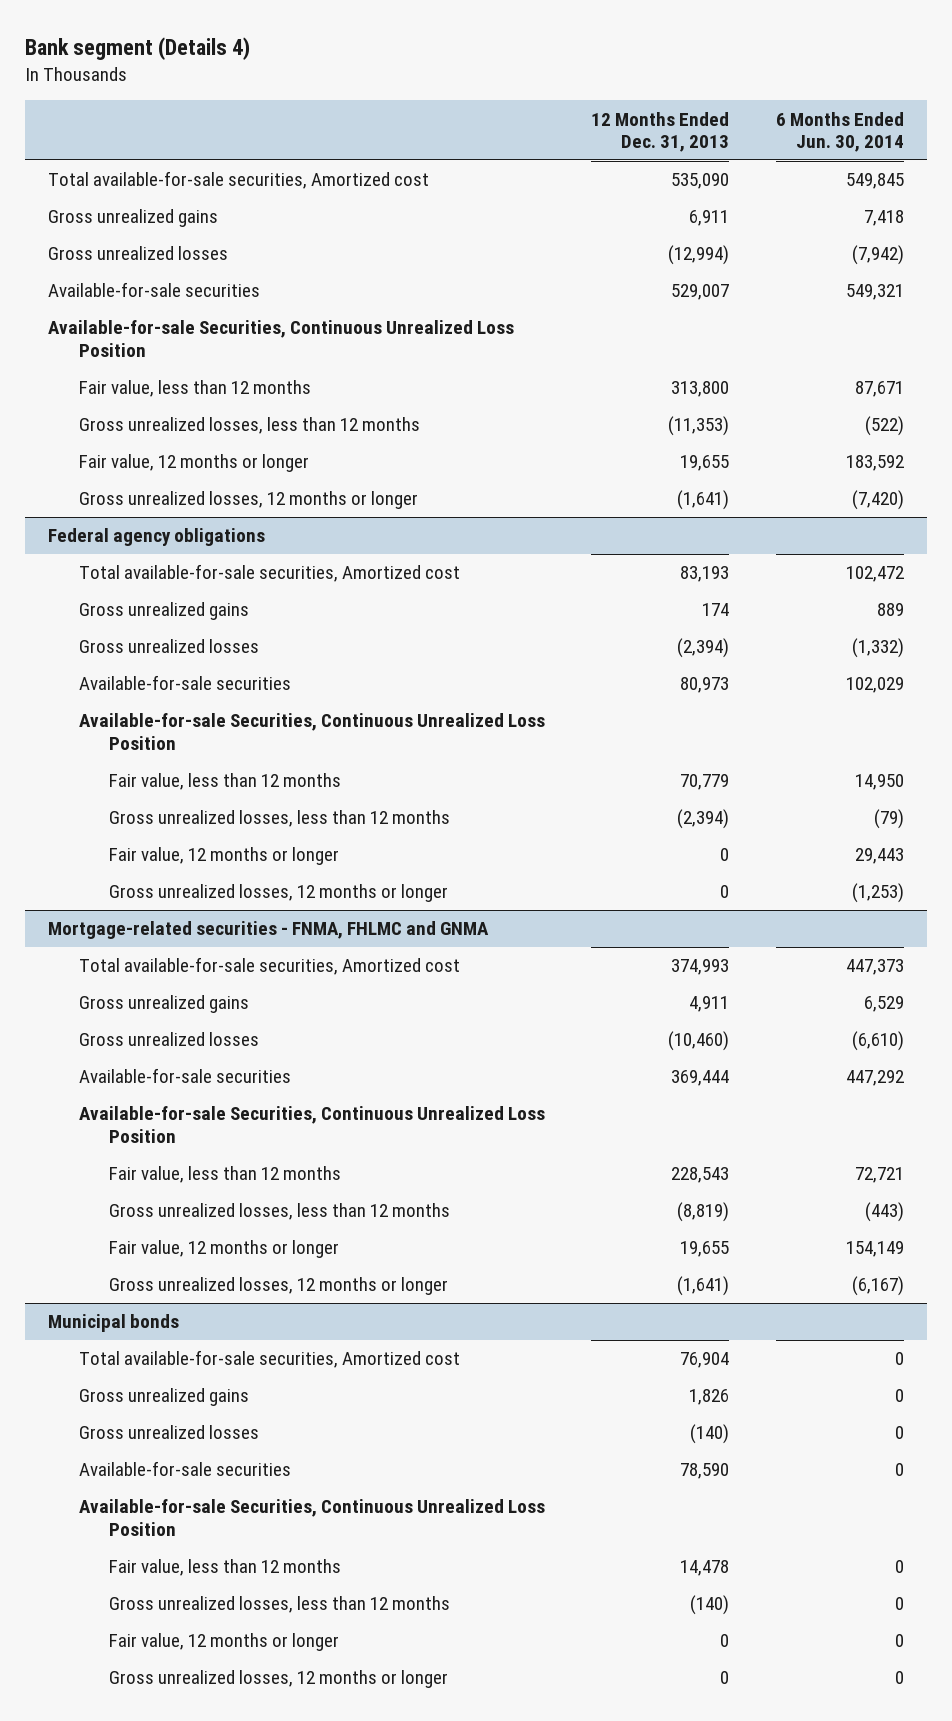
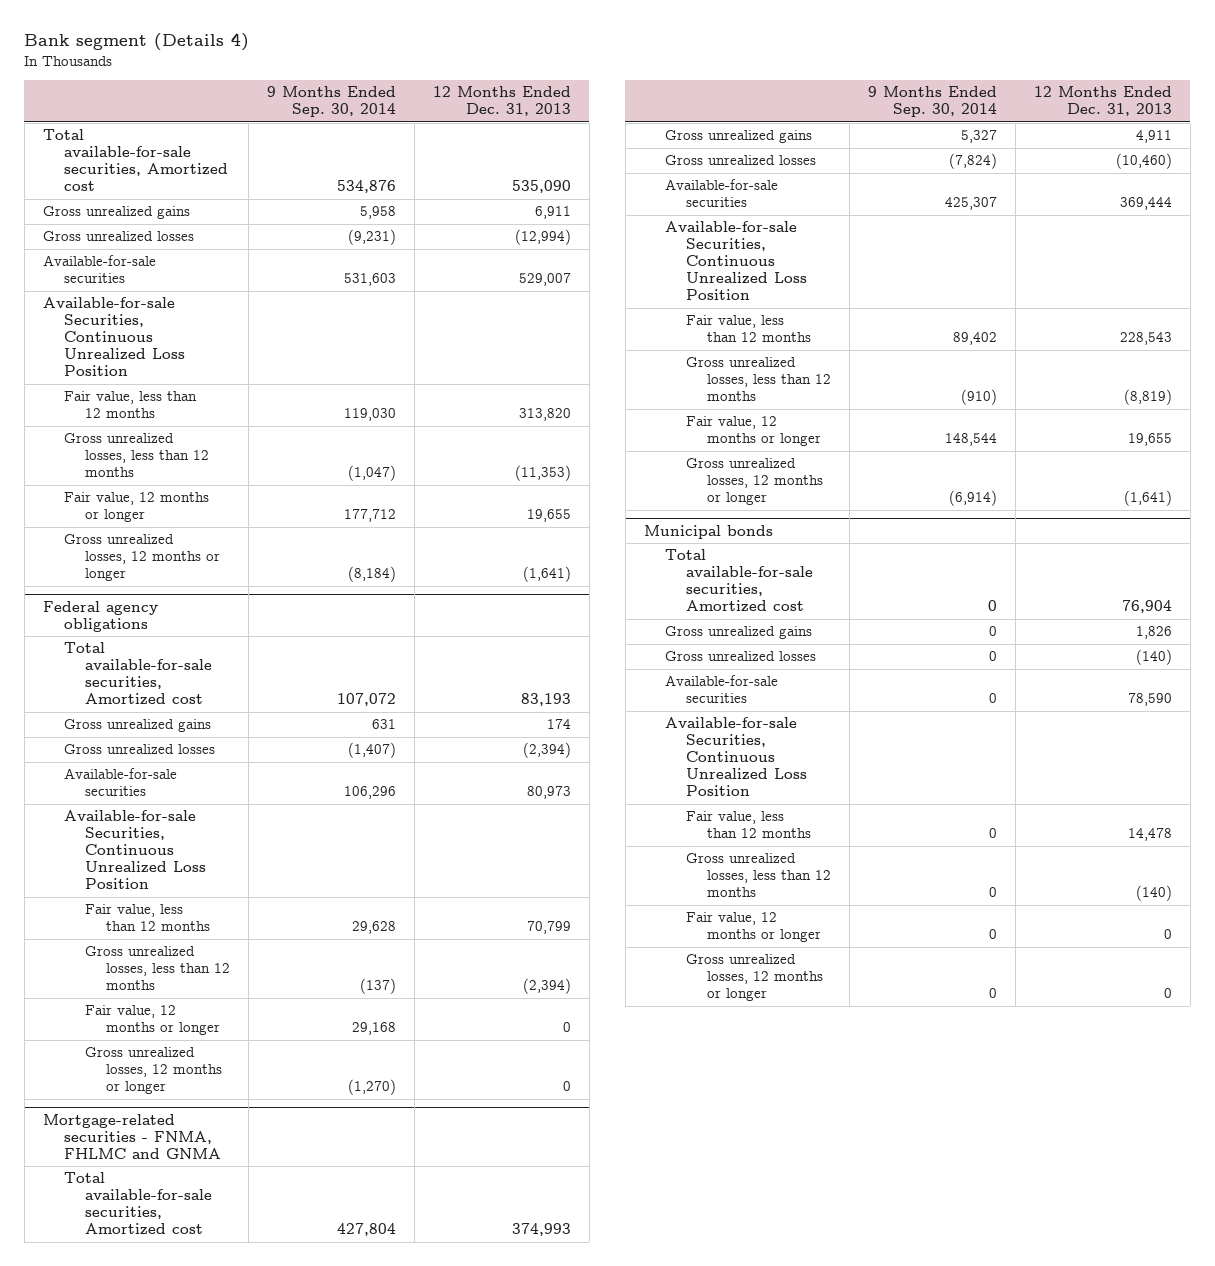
- | 12 Months Ended Dec. 31, 2013 | 6 Months Ended Jun. 30, 2014
+ | 9 Months Ended Sep. 30, 2014 | 12 Months Ended Dec. 31, 2013
- Fair value, less than 12 months | 313,800 | 87,671
+ Fair value, less than 12 months | 119,030 | 313,820
@ Federal agency obligations
- Fair value, less than 12 months | 70,779 | 14,950
+ Fair value, less than 12 months | 29,628 | 70,799

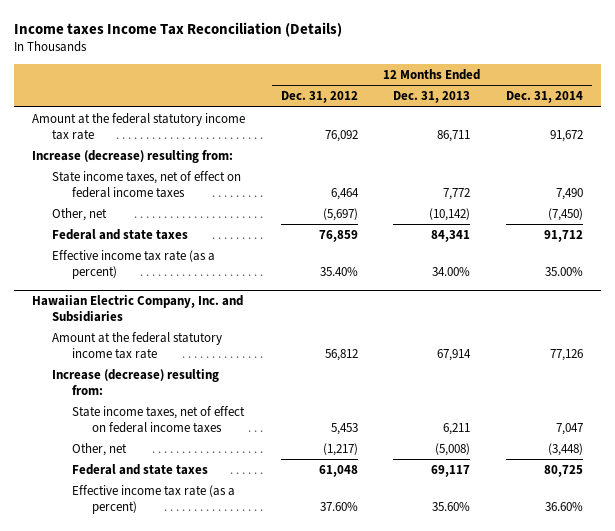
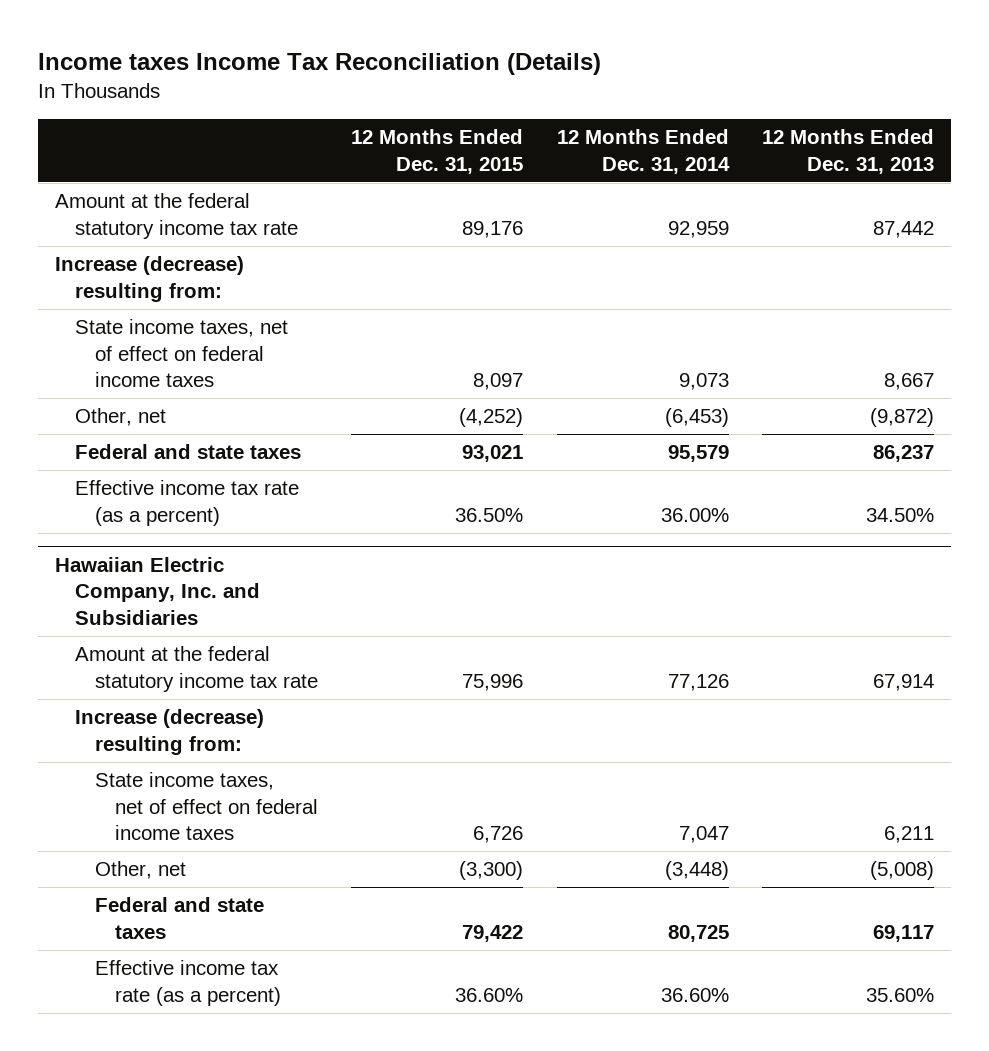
- | 12 Months Ended Dec. 31, 2012 | 12 Months Ended Dec. 31, 2013 | 12 Months Ended Dec. 31, 2014
+ | 12 Months Ended Dec. 31, 2015 | 12 Months Ended Dec. 31, 2014 | 12 Months Ended Dec. 31, 2013
- Amount at the federal statutory income tax rate | 76,092 | 86,711 | 91,672
+ Amount at the federal statutory income tax rate | 89,176 | 92,959 | 87,442
- State income taxes, net of effect on federal income taxes | 6,464 | 7,772 | 7,490
- Other, net | (5,697) | (10,142) | (7,450)
- Federal and state taxes | 76,859 | 84,341 | 91,712
- Effective income tax rate (as a percent) | 35.40% | 34.00% | 35.00%
+ State income taxes, net of effect on federal income taxes | 8,097 | 9,073 | 8,667
+ Other, net | (4,252) | (6,453) | (9,872)
+ Federal and state taxes | 93,021 | 95,579 | 86,237
+ Effective income tax rate (as a percent) | 36.50% | 36.00% | 34.50%

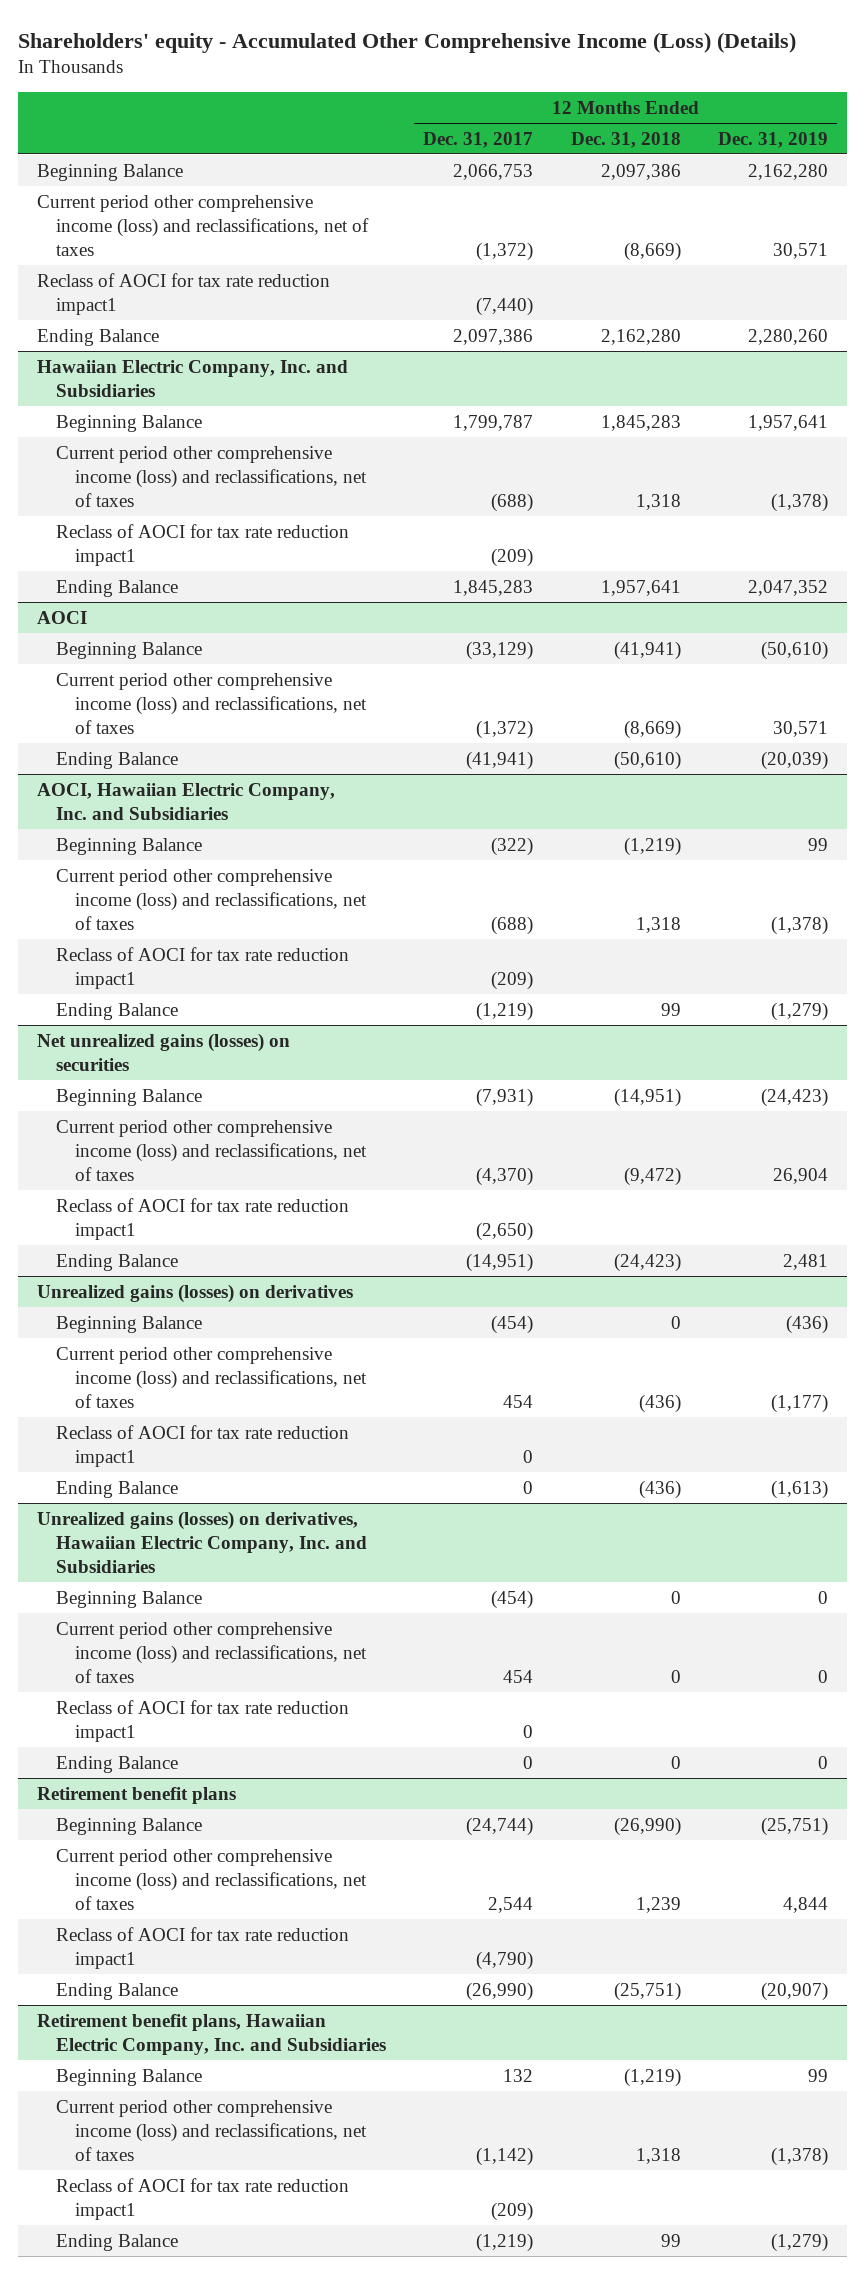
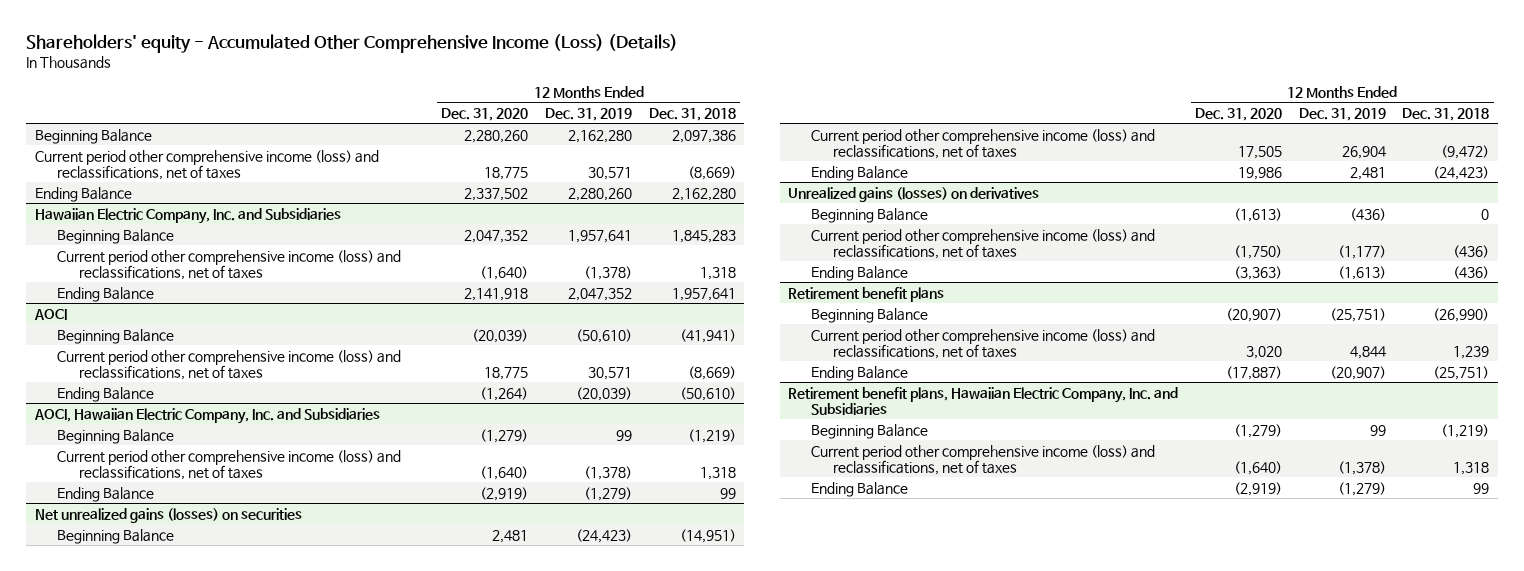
- | 12 Months Ended Dec. 31, 2017 | 12 Months Ended Dec. 31, 2018 | 12 Months Ended Dec. 31, 2019
+ | 12 Months Ended Dec. 31, 2020 | 12 Months Ended Dec. 31, 2019 | 12 Months Ended Dec. 31, 2018
- Reclass of AOCI for tax rate reduction impact1 | (7,440) | |
@ Hawaiian Electric Company, Inc. and Subsidiaries
- Reclass of AOCI for tax rate reduction impact1 | (209) | |
@ AOCI, Hawaiian Electric Company, Inc. and Subsidiaries
- Reclass of AOCI for tax rate reduction impact1 | (209) | |
@ Net unrealized gains (losses) on securities
- Reclass of AOCI for tax rate reduction impact1 | (2,650) | |
@ Unrealized gains (losses) on derivatives
- Reclass of AOCI for tax rate reduction impact1 | 0 | |
- Unrealized gains (losses) on derivatives, Hawaiian Electric Company, Inc. and Subsidiaries
- Beginning Balance | (454) | 0 | 0
- Current period other comprehensive income (loss) and reclassifications, net of taxes | 454 | 0 | 0
- Reclass of AOCI for tax rate reduction impact1 | 0 | |
- Ending Balance | 0 | 0 | 0
@ Retirement benefit plans
- Reclass of AOCI for tax rate reduction impact1 | (4,790) | |
@ Retirement benefit plans, Hawaiian Electric Company, Inc. and Subsidiaries
- Reclass of AOCI for tax rate reduction impact1 | (209) | |

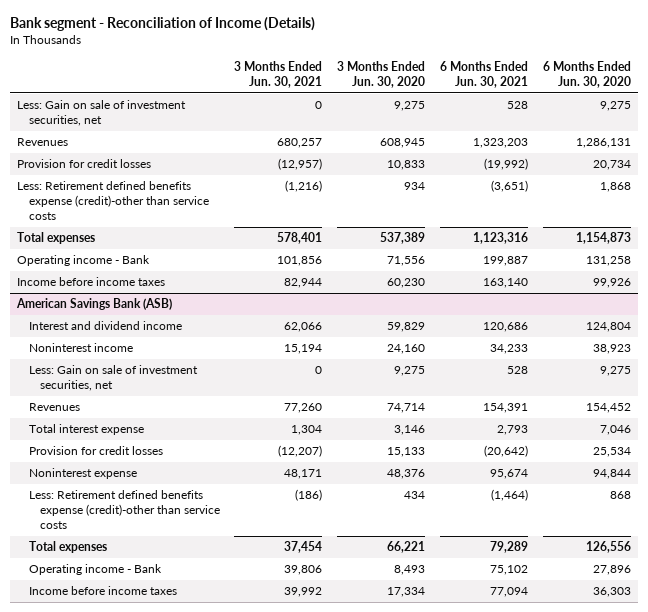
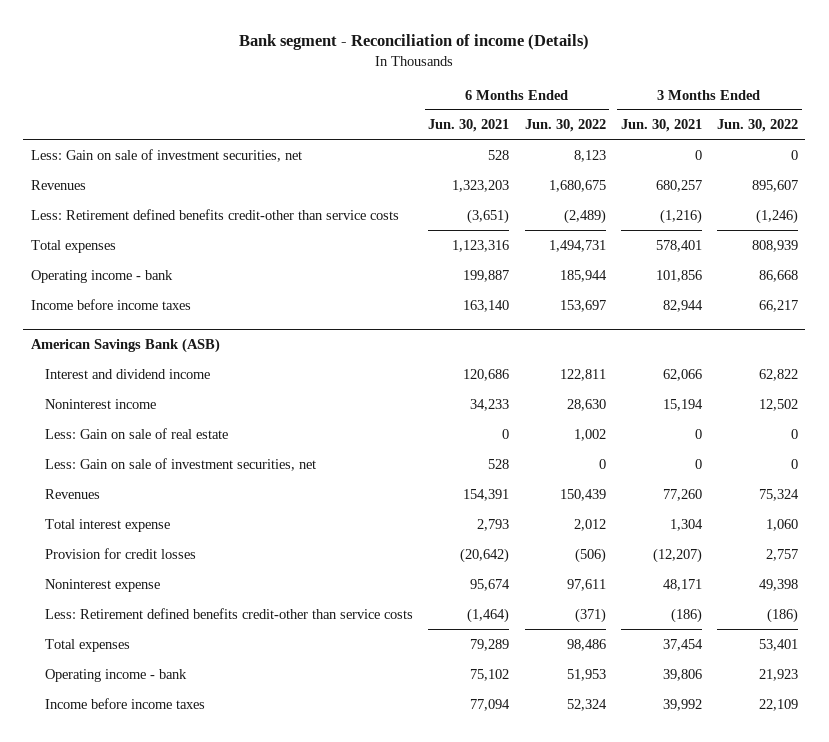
- Bank segment - Reconciliation of Income (Details)
+ Bank segment - Reconciliation of income (Details)
- | 3 Months Ended Jun. 30, 2021 | 3 Months Ended Jun. 30, 2020 | 6 Months Ended Jun. 30, 2021 | 6 Months Ended Jun. 30, 2020
+ | 6 Months Ended Jun. 30, 2021 | 6 Months Ended Jun. 30, 2022 | 3 Months Ended Jun. 30, 2021 | 3 Months Ended Jun. 30, 2022
- Provision for credit losses | (12,957) | 10,833 | (19,992) | 20,734
- Less: Retirement defined benefits expense (credit)-other than service costs | (1,216) | 934 | (3,651) | 1,868
+ Less: Retirement defined benefits credit-other than service costs | (3,651) | (2,489) | (1,216) | (1,246)
- Operating income - Bank | 101,856 | 71,556 | 199,887 | 131,258
+ Operating income - bank | 199,887 | 185,944 | 101,856 | 86,668
@ American Savings Bank (ASB)
+ Less: Gain on sale of real estate | 0 | 1,002 | 0 | 0
- Less: Retirement defined benefits expense (credit)-other than service costs | (186) | 434 | (1,464) | 868
+ Less: Retirement defined benefits credit-other than service costs | (1,464) | (371) | (186) | (186)
- Operating income - Bank | 39,806 | 8,493 | 75,102 | 27,896
+ Operating income - bank | 75,102 | 51,953 | 39,806 | 21,923

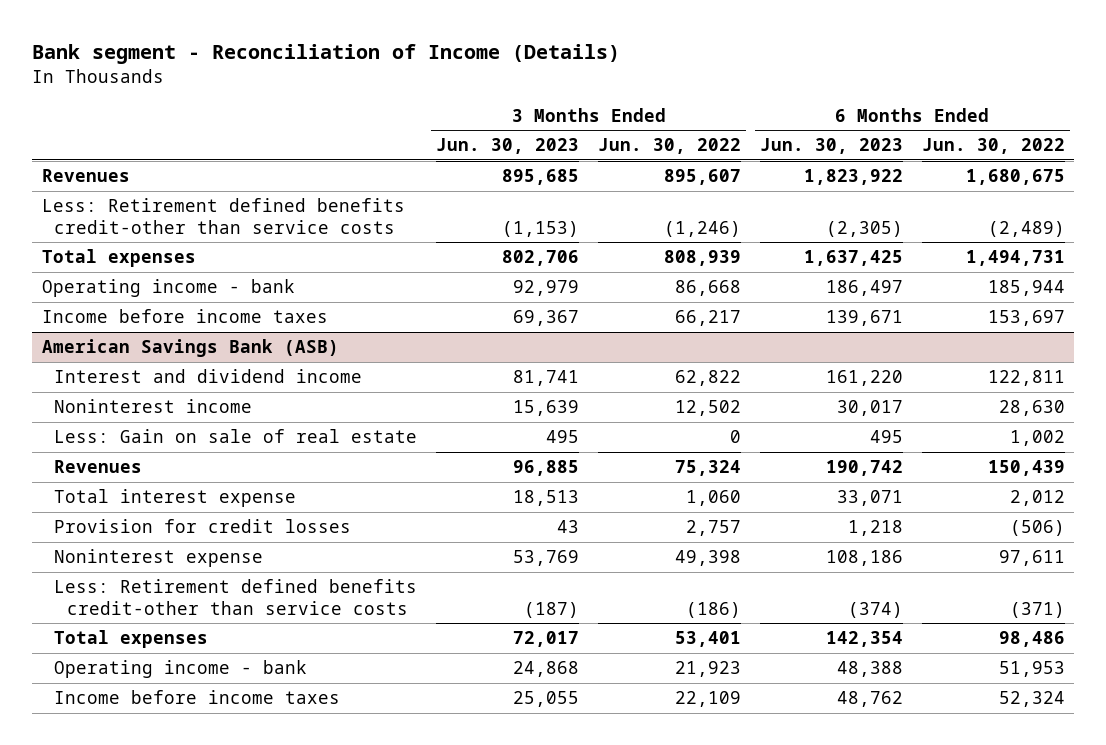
- Bank segment - Reconciliation of income (Details)
+ Bank segment - Reconciliation of Income (Details)
- | 6 Months Ended Jun. 30, 2021 | 6 Months Ended Jun. 30, 2022 | 3 Months Ended Jun. 30, 2021 | 3 Months Ended Jun. 30, 2022
+ | 3 Months Ended Jun. 30, 2023 | 3 Months Ended Jun. 30, 2022 | 6 Months Ended Jun. 30, 2023 | 6 Months Ended Jun. 30, 2022
- Less: Gain on sale of investment securities, net | 528 | 8,123 | 0 | 0
@ American Savings Bank (ASB)
- Less: Gain on sale of investment securities, net | 528 | 0 | 0 | 0

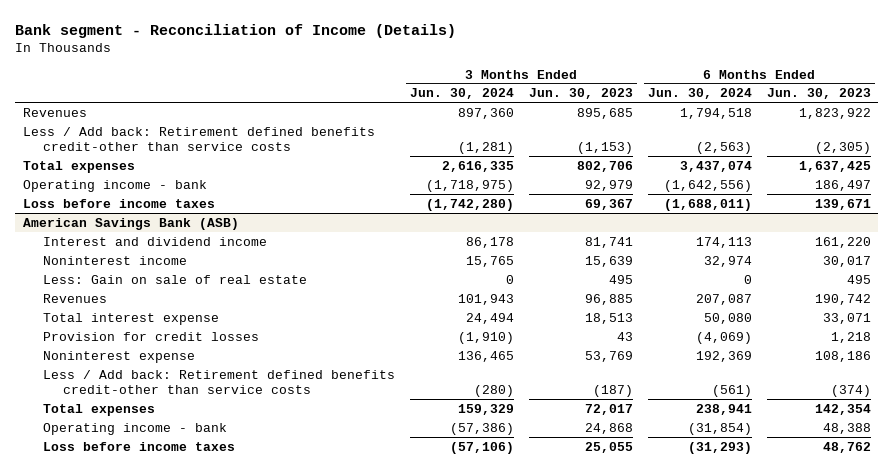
- | 3 Months Ended Jun. 30, 2023 | 3 Months Ended Jun. 30, 2022 | 6 Months Ended Jun. 30, 2023 | 6 Months Ended Jun. 30, 2022
+ | 3 Months Ended Jun. 30, 2024 | 3 Months Ended Jun. 30, 2023 | 6 Months Ended Jun. 30, 2024 | 6 Months Ended Jun. 30, 2023
- Less: Retirement defined benefits credit-other than service costs | (1,153) | (1,246) | (2,305) | (2,489)
+ Less / Add back: Retirement defined benefits credit-other than service costs | (1,281) | (1,153) | (2,563) | (2,305)
- Income before income taxes | 69,367 | 66,217 | 139,671 | 153,697
+ Loss before income taxes | (1,742,280) | 69,367 | (1,688,011) | 139,671
@ American Savings Bank (ASB)
- Less: Retirement defined benefits credit-other than service costs | (187) | (186) | (374) | (371)
+ Less / Add back: Retirement defined benefits credit-other than service costs | (280) | (187) | (561) | (374)
- Income before income taxes | 25,055 | 22,109 | 48,762 | 52,324
+ Loss before income taxes | (57,106) | 25,055 | (31,293) | 48,762

